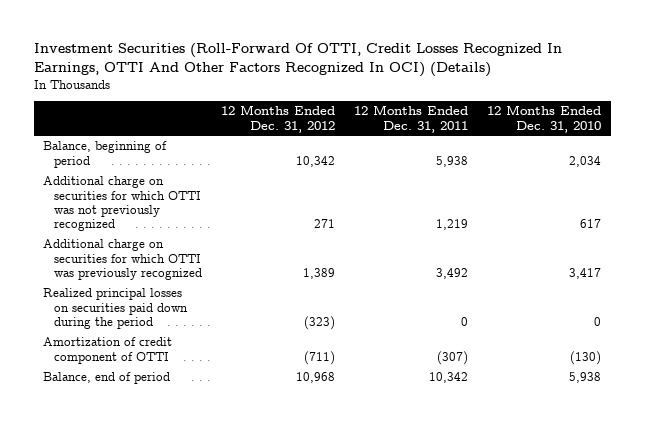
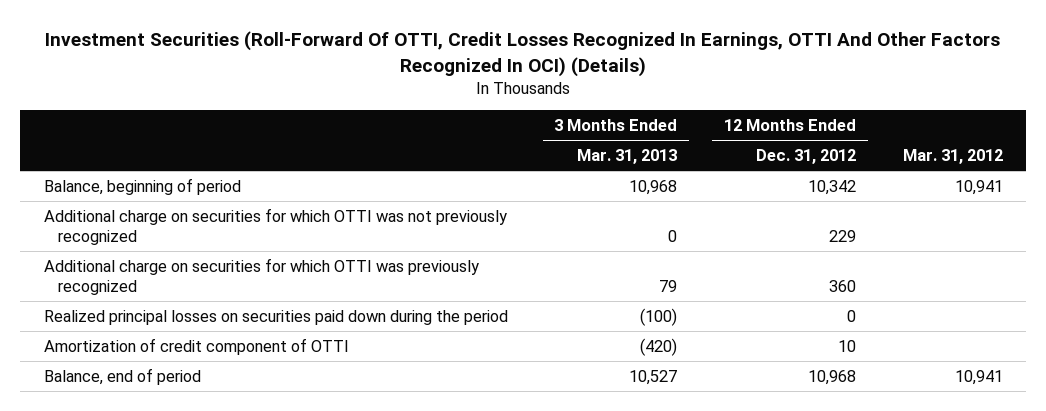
- | 12 Months Ended Dec. 31, 2012 | 12 Months Ended Dec. 31, 2011 | 12 Months Ended Dec. 31, 2010
+ | 3 Months Ended Mar. 31, 2013 | 12 Months Ended Dec. 31, 2012 | Mar. 31, 2012
- Additional charge on securities for which OTTI was not previously recognized | 271 | 1,219 | 617
- Additional charge on securities for which OTTI was previously recognized | 1,389 | 3,492 | 3,417
- Realized principal losses on securities paid down during the period | (323) | 0 | 0
- Amortization of credit component of OTTI | (711) | (307) | (130)
+ Additional charge on securities for which OTTI was not previously recognized | 0 | 229 |
+ Additional charge on securities for which OTTI was previously recognized | 79 | 360 |
+ Realized principal losses on securities paid down during the period | (100) | 0 |
+ Amortization of credit component of OTTI | (420) | 10 |

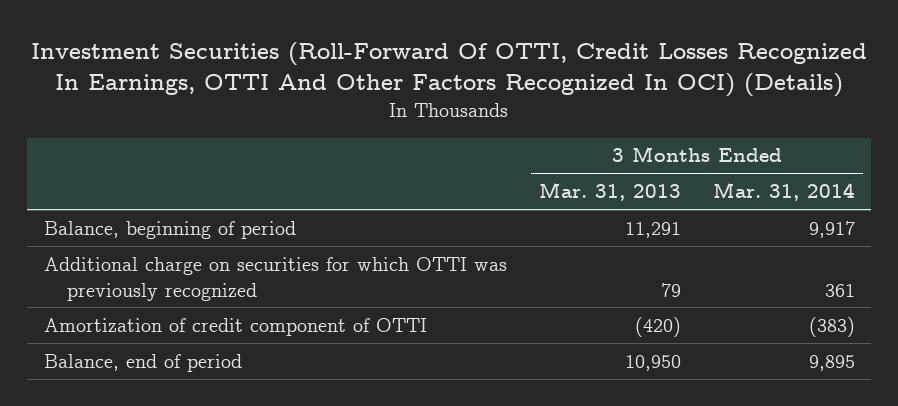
- | 3 Months Ended Mar. 31, 2013 | 12 Months Ended Dec. 31, 2012 | Mar. 31, 2012
+ | 3 Months Ended Mar. 31, 2013 | 3 Months Ended Mar. 31, 2014
- Balance, beginning of period | 10,968 | 10,342 | 10,941
- Additional charge on securities for which OTTI was not previously recognized | 0 | 229 |
+ Balance, beginning of period | 11,291 | 9,917
- Realized principal losses on securities paid down during the period | (100) | 0 |
- Balance, end of period | 10,527 | 10,968 | 10,941
+ Balance, end of period | 10,950 | 9,895

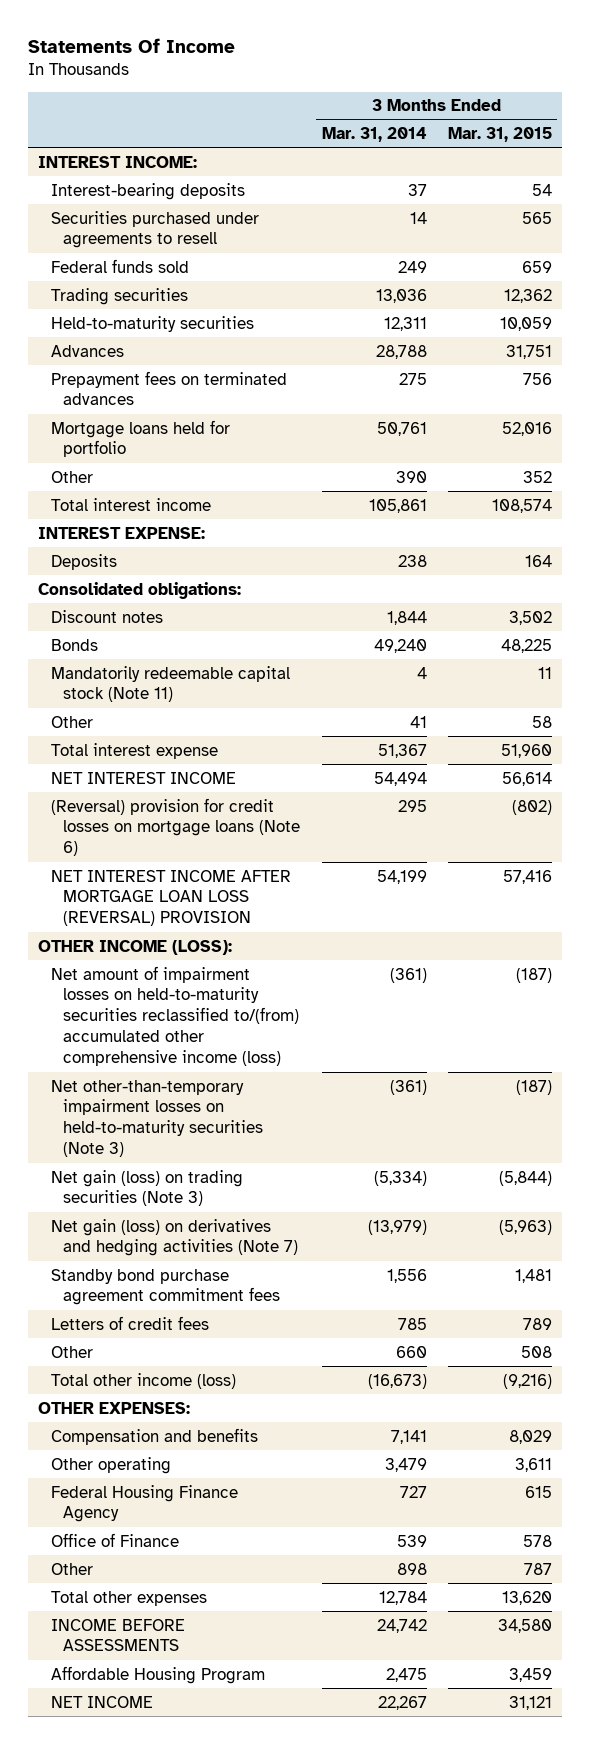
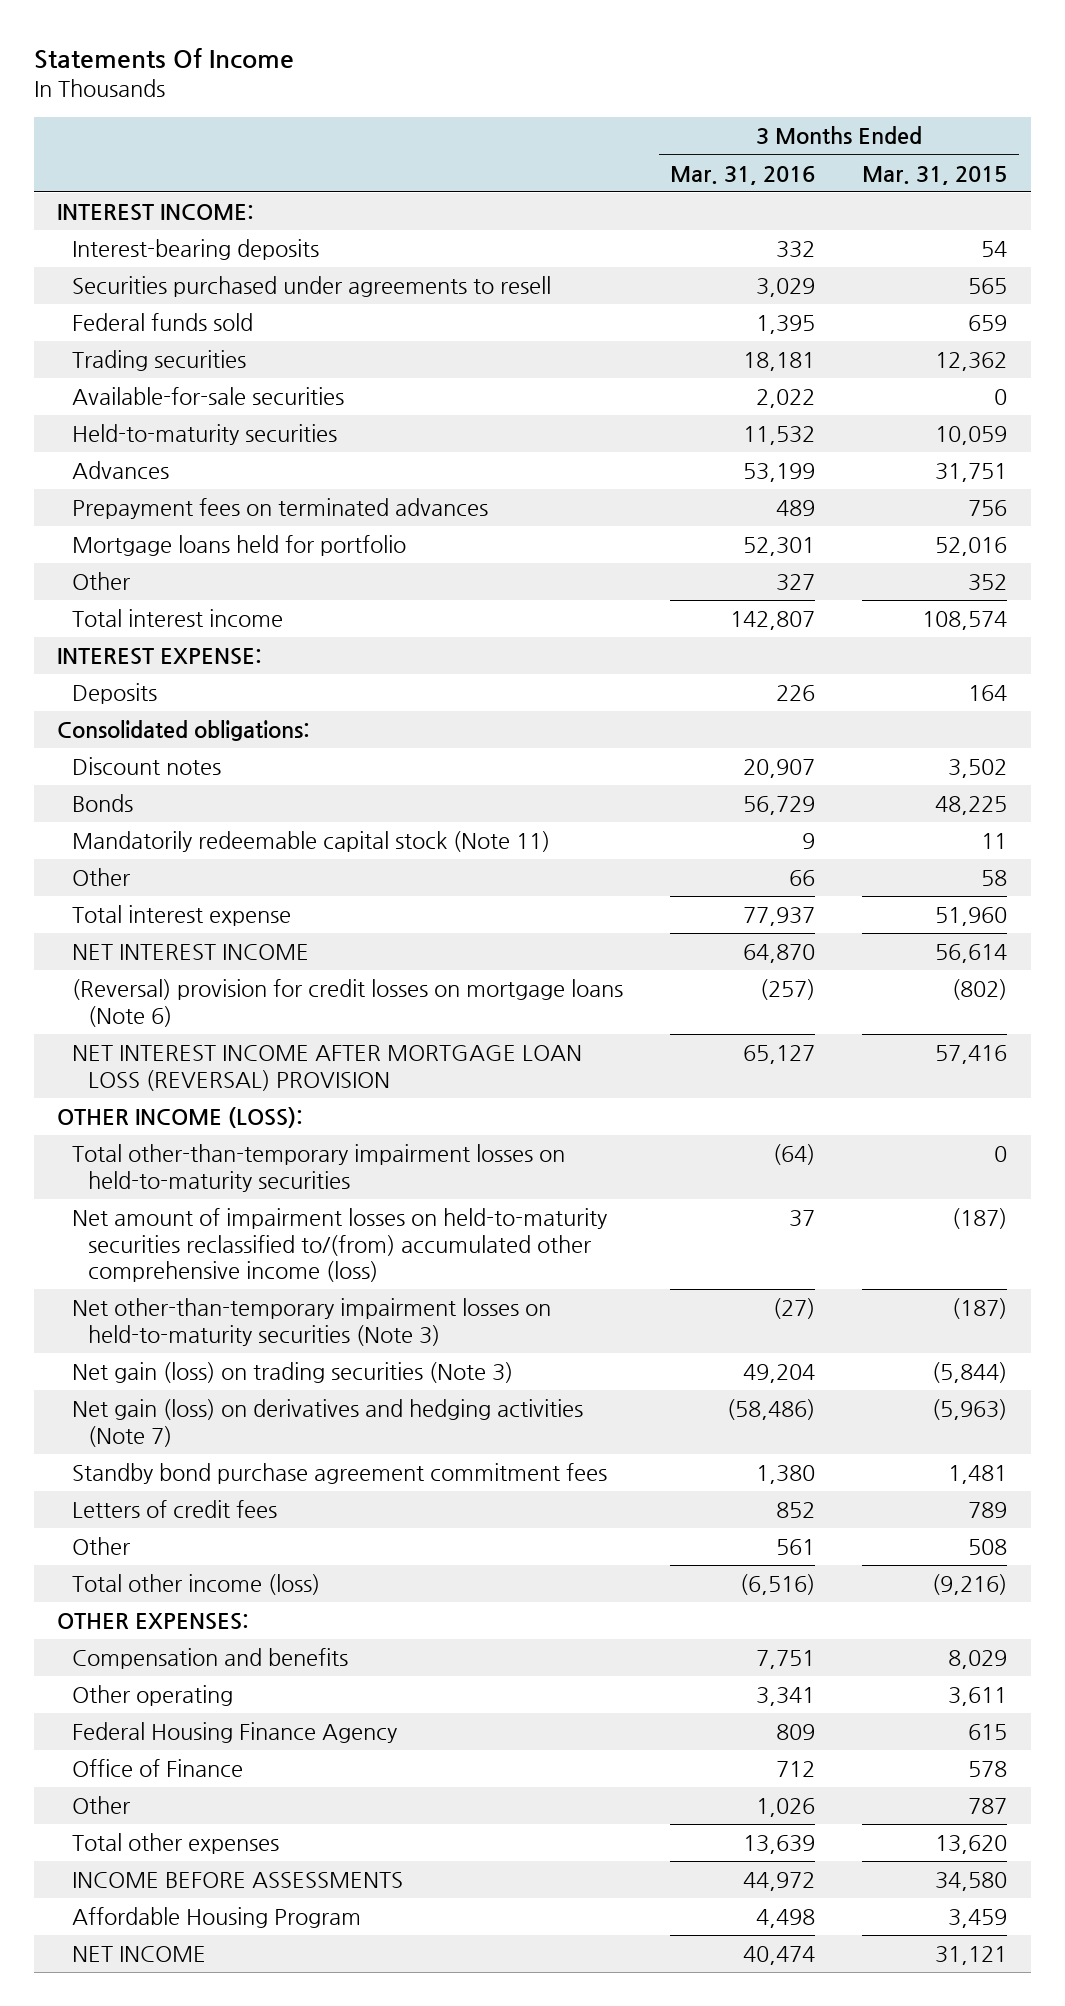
- | 3 Months Ended Mar. 31, 2014 | 3 Months Ended Mar. 31, 2015
+ | 3 Months Ended Mar. 31, 2016 | 3 Months Ended Mar. 31, 2015
+ Available-for-sale securities | 2,022 | 0
+ Total other-than-temporary impairment losses on held-to-maturity securities | (64) | 0

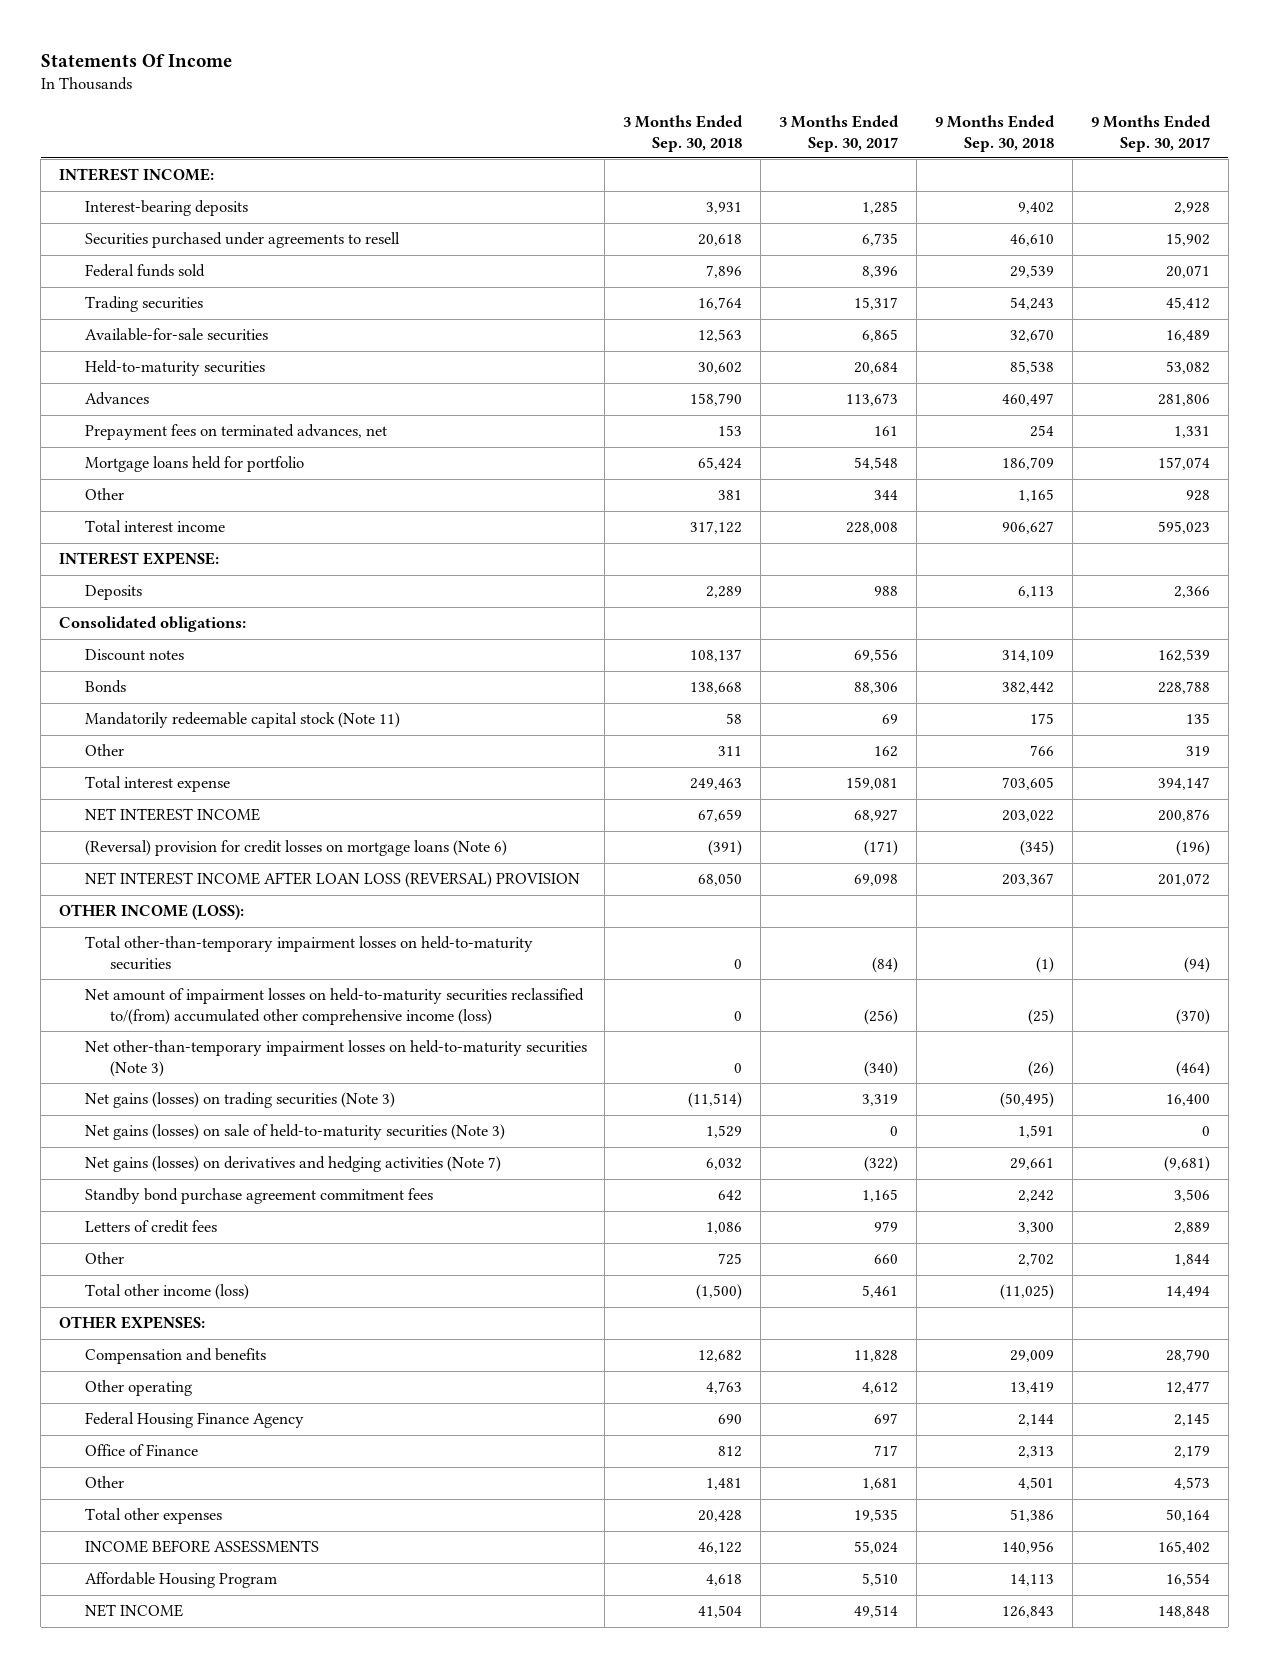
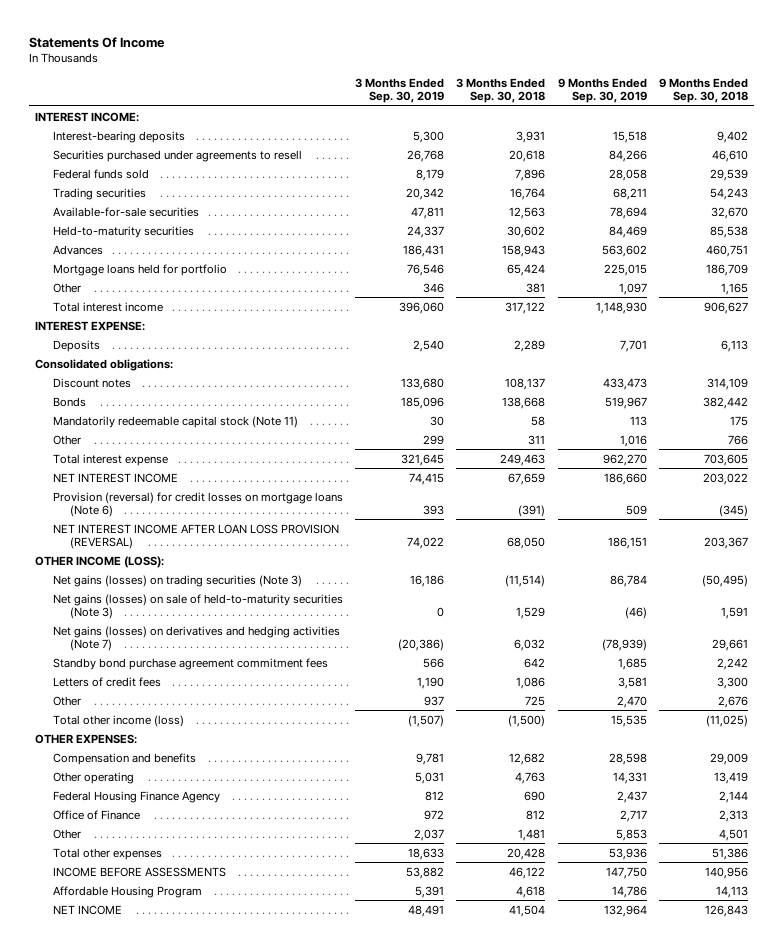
- | 3 Months Ended Sep. 30, 2018 | 3 Months Ended Sep. 30, 2017 | 9 Months Ended Sep. 30, 2018 | 9 Months Ended Sep. 30, 2017
+ | 3 Months Ended Sep. 30, 2019 | 3 Months Ended Sep. 30, 2018 | 9 Months Ended Sep. 30, 2019 | 9 Months Ended Sep. 30, 2018
- Advances | 158,790 | 113,673 | 460,497 | 281,806
- Prepayment fees on terminated advances, net | 153 | 161 | 254 | 1,331
+ Advances | 186,431 | 158,943 | 563,602 | 460,751
- (Reversal) provision for credit losses on mortgage loans (Note 6) | (391) | (171) | (345) | (196)
- NET INTEREST INCOME AFTER LOAN LOSS (REVERSAL) PROVISION | 68,050 | 69,098 | 203,367 | 201,072
+ Provision (reversal) for credit losses on mortgage loans (Note 6) | 393 | (391) | 509 | (345)
+ NET INTEREST INCOME AFTER LOAN LOSS PROVISION (REVERSAL) | 74,022 | 68,050 | 186,151 | 203,367
- Total other-than-temporary impairment losses on held-to-maturity securities | 0 | (84) | (1) | (94)
- Net amount of impairment losses on held-to-maturity securities reclassified to/(from) accumulated other comprehensive income (loss) | 0 | (256) | (25) | (370)
- Net other-than-temporary impairment losses on held-to-maturity securities (Note 3) | 0 | (340) | (26) | (464)
- Other | 725 | 660 | 2,702 | 1,844
+ Other | 937 | 725 | 2,470 | 2,676

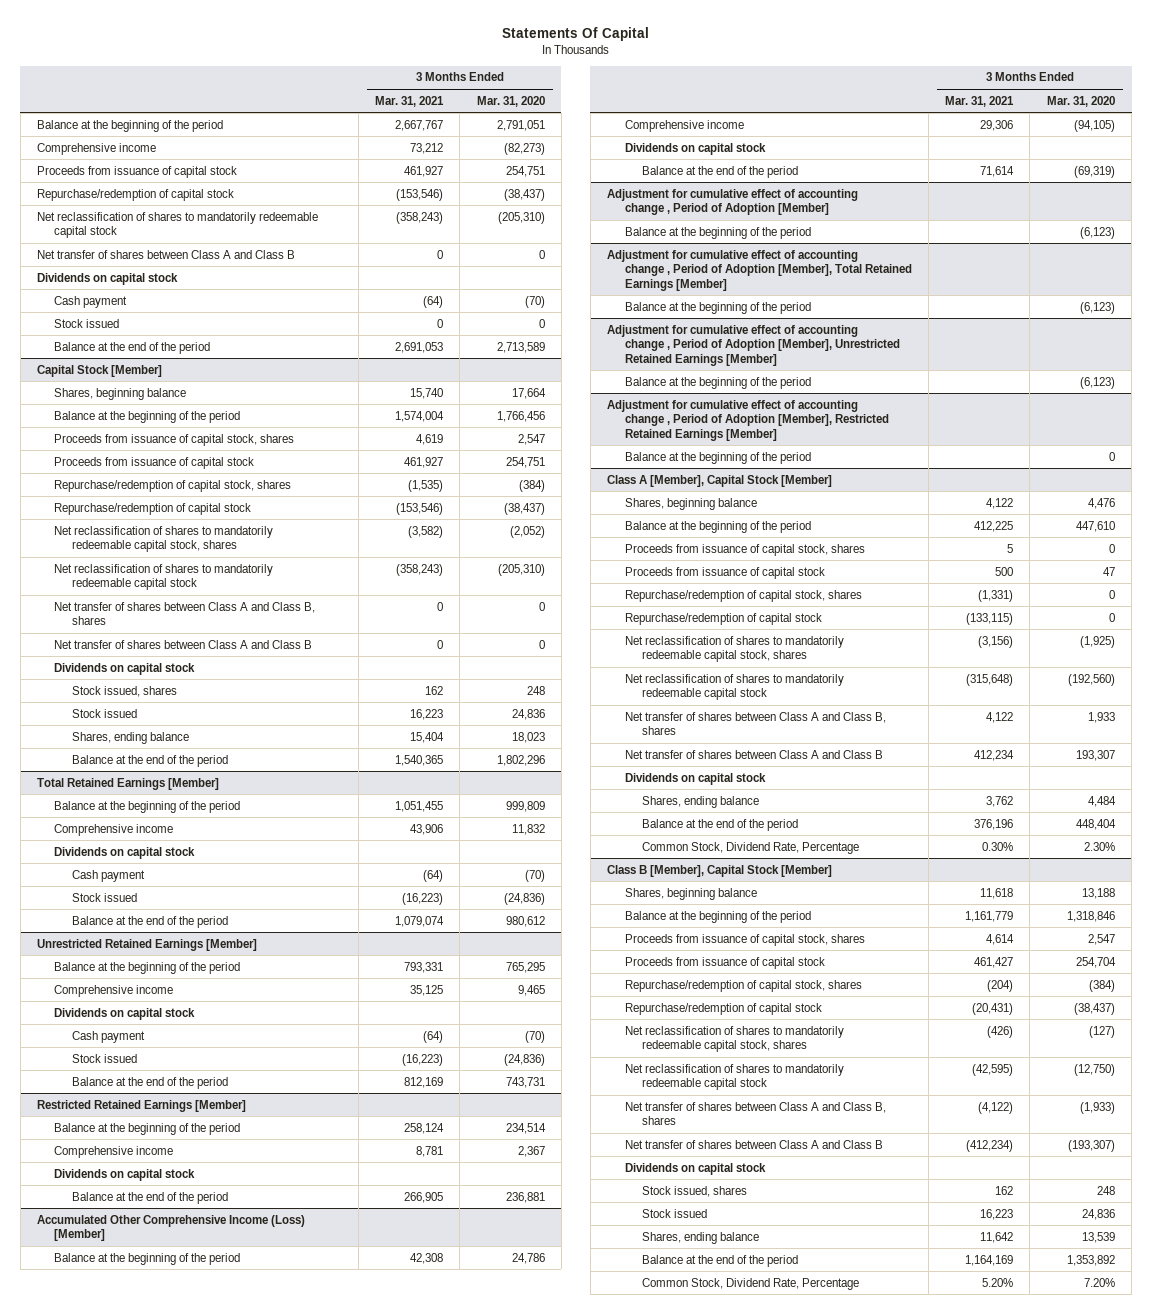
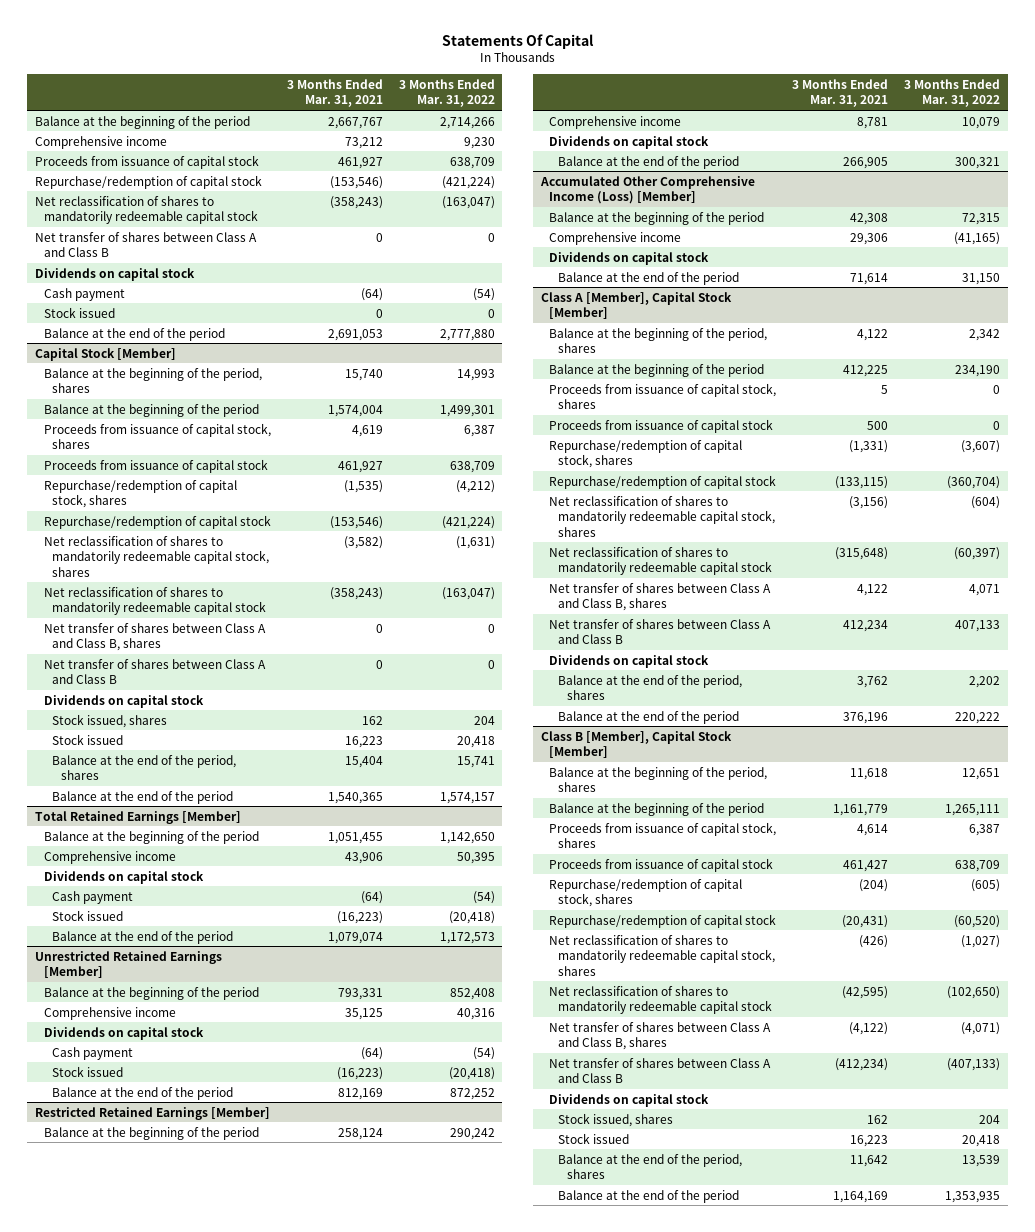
- | 3 Months Ended Mar. 31, 2021 | 3 Months Ended Mar. 31, 2020
+ | 3 Months Ended Mar. 31, 2021 | 3 Months Ended Mar. 31, 2022
@ Capital Stock [Member]
- Shares, beginning balance | 15,740 | 17,664
+ Balance at the beginning of the period, shares | 15,740 | 14,993
- Shares, ending balance | 15,404 | 18,023
+ Balance at the end of the period, shares | 15,404 | 15,741
- Adjustment for cumulative effect of accounting change , Period of Adoption [Member]
- Balance at the beginning of the period | | (6,123)
- Adjustment for cumulative effect of accounting change , Period of Adoption [Member], Total Retained Earnings [Member]
- Balance at the beginning of the period | | (6,123)
- Adjustment for cumulative effect of accounting change , Period of Adoption [Member], Unrestricted Retained Earnings [Member]
- Balance at the beginning of the period | | (6,123)
- Adjustment for cumulative effect of accounting change , Period of Adoption [Member], Restricted Retained Earnings [Member]
- Balance at the beginning of the period | | 0
@ Class A [Member], Capital Stock [Member]
- Shares, beginning balance | 4,122 | 4,476
+ Balance at the beginning of the period, shares | 4,122 | 2,342
- Shares, ending balance | 3,762 | 4,484
+ Balance at the end of the period, shares | 3,762 | 2,202
- Common Stock, Dividend Rate, Percentage | 0.30% | 2.30%
@ Class B [Member], Capital Stock [Member]
- Shares, beginning balance | 11,618 | 13,188
+ Balance at the beginning of the period, shares | 11,618 | 12,651
- Shares, ending balance | 11,642 | 13,539
+ Balance at the end of the period, shares | 11,642 | 13,539
- Common Stock, Dividend Rate, Percentage | 5.20% | 7.20%

